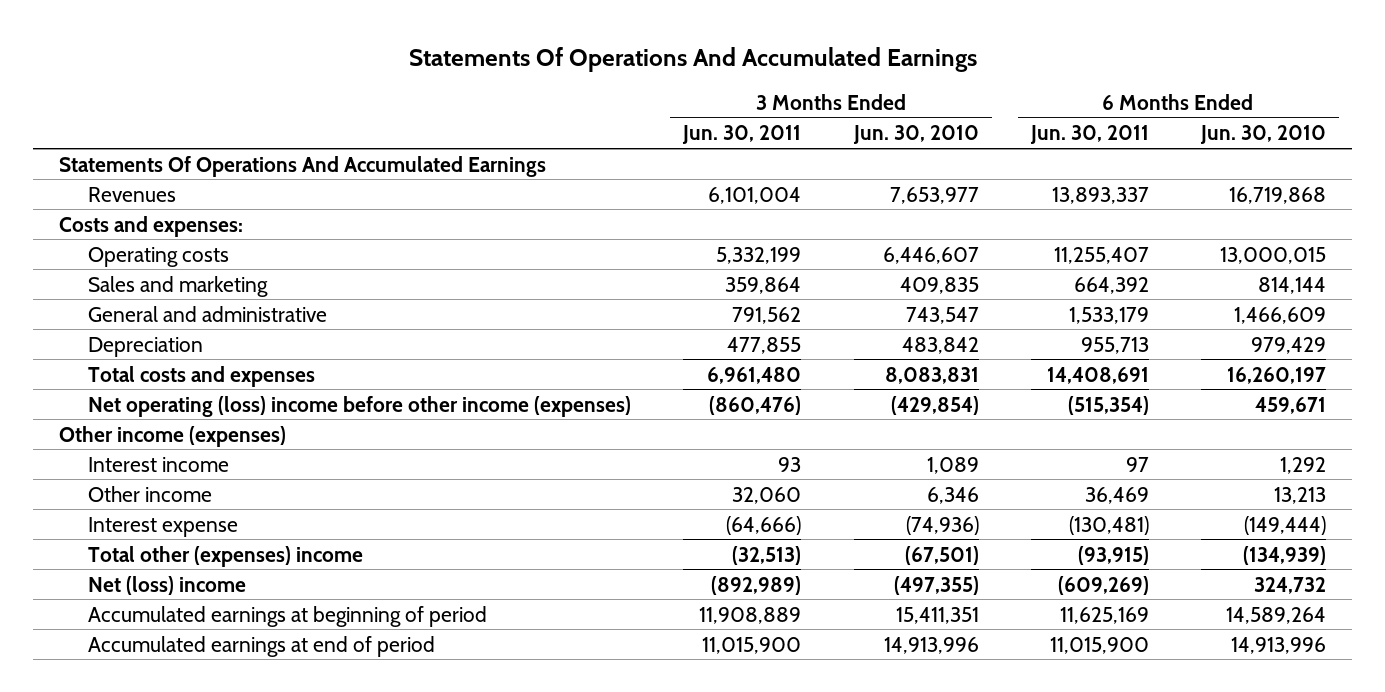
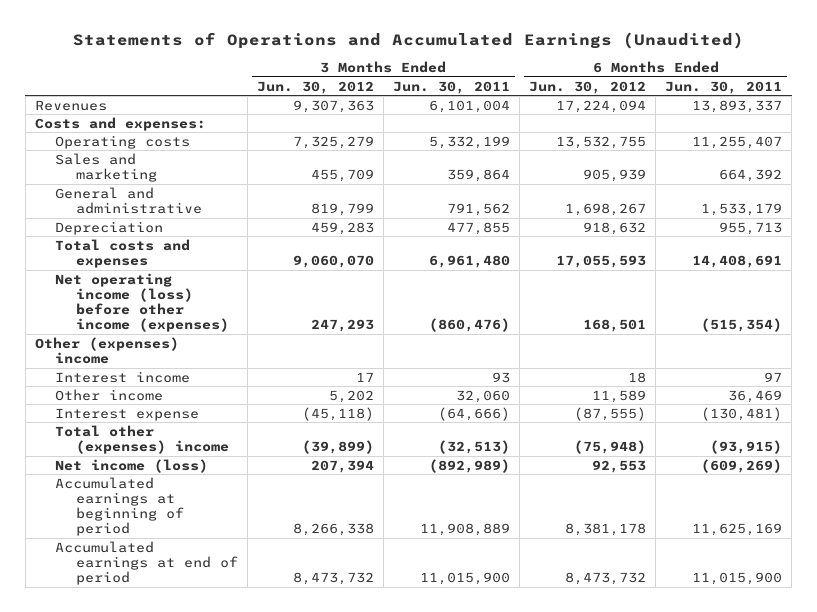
- Statements Of Operations And Accumulated Earnings
+ Statements of Operations and Accumulated Earnings (Unaudited)
- | 3 Months Ended Jun. 30, 2011 | 3 Months Ended Jun. 30, 2010 | 6 Months Ended Jun. 30, 2011 | 6 Months Ended Jun. 30, 2010
+ | 3 Months Ended Jun. 30, 2012 | 3 Months Ended Jun. 30, 2011 | 6 Months Ended Jun. 30, 2012 | 6 Months Ended Jun. 30, 2011
- Statements Of Operations And Accumulated Earnings
- Net operating (loss) income before other income (expenses) | (860,476) | (429,854) | (515,354) | 459,671
- Other income (expenses)
+ Net operating income (loss) before other income (expenses) | 247,293 | (860,476) | 168,501 | (515,354)
+ Other (expenses) income
- Net (loss) income | (892,989) | (497,355) | (609,269) | 324,732
+ Net income (loss) | 207,394 | (892,989) | 92,553 | (609,269)

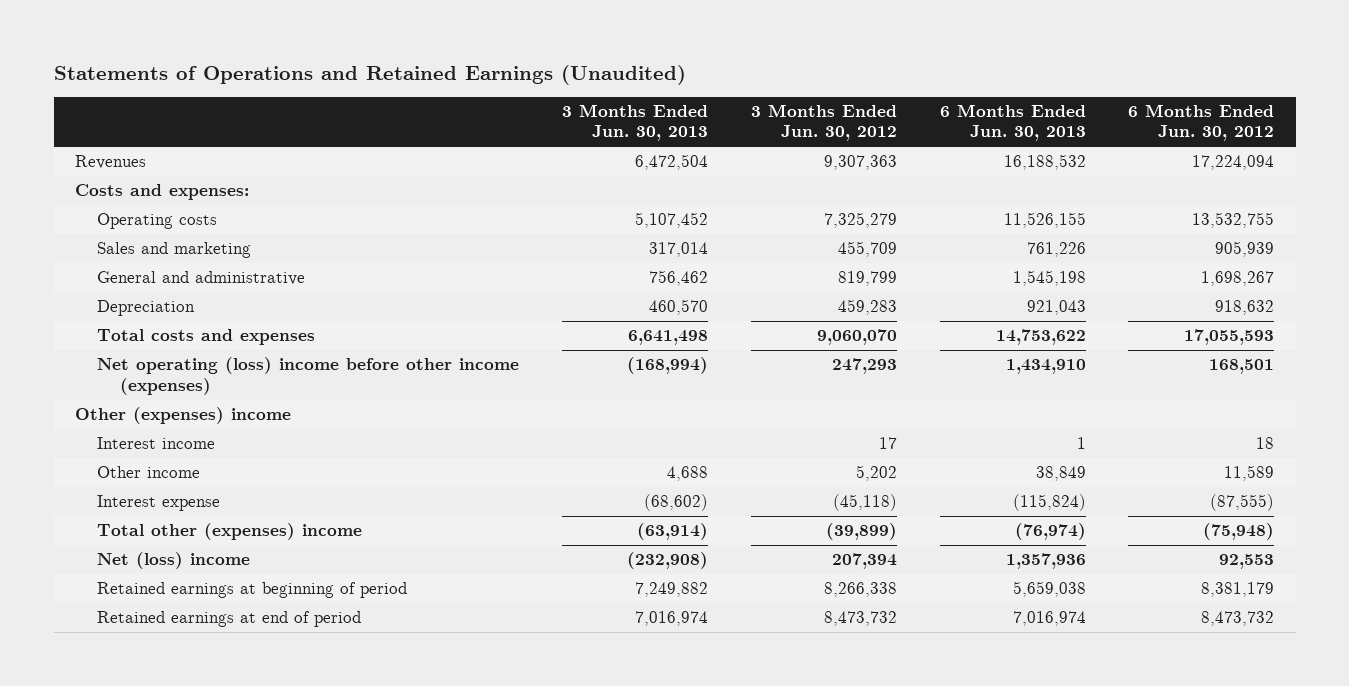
- Statements of Operations and Accumulated Earnings (Unaudited)
+ Statements of Operations and Retained Earnings (Unaudited)
- | 3 Months Ended Jun. 30, 2012 | 3 Months Ended Jun. 30, 2011 | 6 Months Ended Jun. 30, 2012 | 6 Months Ended Jun. 30, 2011
+ | 3 Months Ended Jun. 30, 2013 | 3 Months Ended Jun. 30, 2012 | 6 Months Ended Jun. 30, 2013 | 6 Months Ended Jun. 30, 2012
- Net operating income (loss) before other income (expenses) | 247,293 | (860,476) | 168,501 | (515,354)
+ Net operating (loss) income before other income (expenses) | (168,994) | 247,293 | 1,434,910 | 168,501
- Net income (loss) | 207,394 | (892,989) | 92,553 | (609,269)
- Accumulated earnings at beginning of period | 8,266,338 | 11,908,889 | 8,381,178 | 11,625,169
- Accumulated earnings at end of period | 8,473,732 | 11,015,900 | 8,473,732 | 11,015,900
+ Net (loss) income | (232,908) | 207,394 | 1,357,936 | 92,553
+ Retained earnings at beginning of period | 7,249,882 | 8,266,338 | 5,659,038 | 8,381,179
+ Retained earnings at end of period | 7,016,974 | 8,473,732 | 7,016,974 | 8,473,732

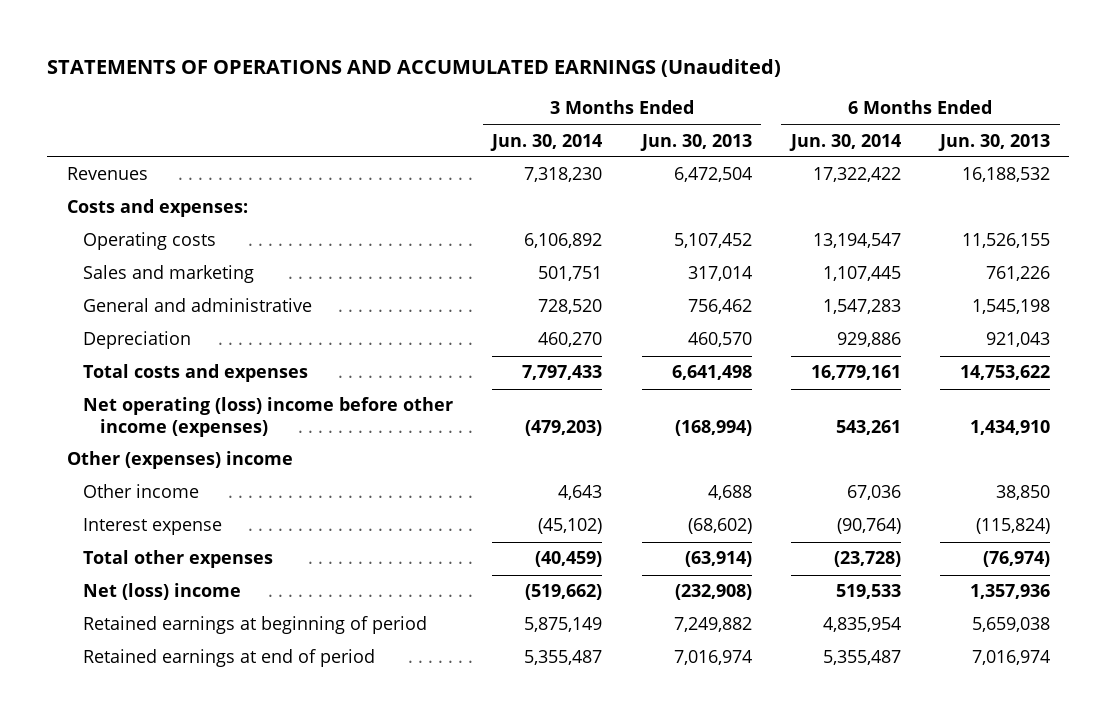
- Statements of Operations and Retained Earnings (Unaudited)
+ STATEMENTS OF OPERATIONS AND ACCUMULATED EARNINGS (Unaudited)
- | 3 Months Ended Jun. 30, 2013 | 3 Months Ended Jun. 30, 2012 | 6 Months Ended Jun. 30, 2013 | 6 Months Ended Jun. 30, 2012
+ | 3 Months Ended Jun. 30, 2014 | 3 Months Ended Jun. 30, 2013 | 6 Months Ended Jun. 30, 2014 | 6 Months Ended Jun. 30, 2013
- Interest income | | 17 | 1 | 18
- Other income | 4,688 | 5,202 | 38,849 | 11,589
+ Other income | 4,643 | 4,688 | 67,036 | 38,850
- Total other (expenses) income | (63,914) | (39,899) | (76,974) | (75,948)
+ Total other expenses | (40,459) | (63,914) | (23,728) | (76,974)

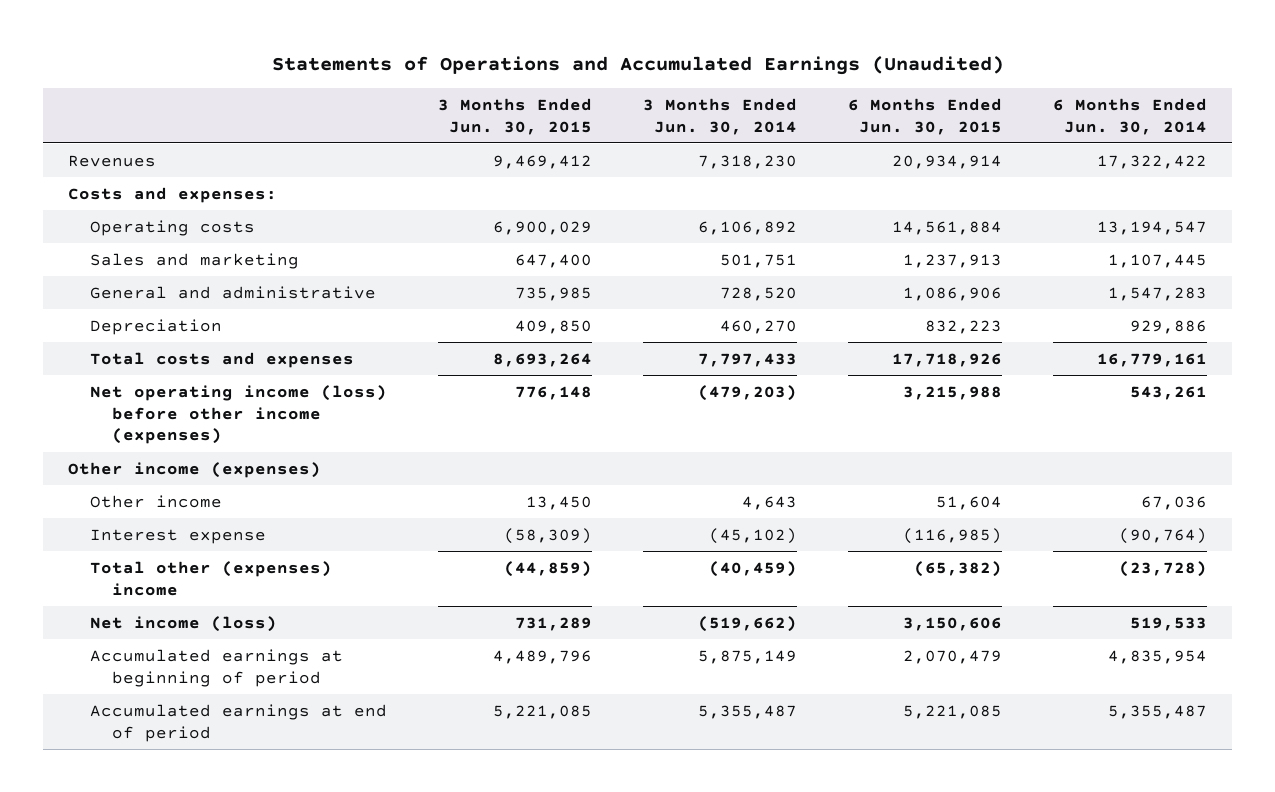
- STATEMENTS OF OPERATIONS AND ACCUMULATED EARNINGS (Unaudited)
+ Statements of Operations and Accumulated Earnings (Unaudited)
- | 3 Months Ended Jun. 30, 2014 | 3 Months Ended Jun. 30, 2013 | 6 Months Ended Jun. 30, 2014 | 6 Months Ended Jun. 30, 2013
+ | 3 Months Ended Jun. 30, 2015 | 3 Months Ended Jun. 30, 2014 | 6 Months Ended Jun. 30, 2015 | 6 Months Ended Jun. 30, 2014
- Net operating (loss) income before other income (expenses) | (479,203) | (168,994) | 543,261 | 1,434,910
- Other (expenses) income
+ Net operating income (loss) before other income (expenses) | 776,148 | (479,203) | 3,215,988 | 543,261
+ Other income (expenses)
- Total other expenses | (40,459) | (63,914) | (23,728) | (76,974)
- Net (loss) income | (519,662) | (232,908) | 519,533 | 1,357,936
- Retained earnings at beginning of period | 5,875,149 | 7,249,882 | 4,835,954 | 5,659,038
- Retained earnings at end of period | 5,355,487 | 7,016,974 | 5,355,487 | 7,016,974
+ Total other (expenses) income | (44,859) | (40,459) | (65,382) | (23,728)
+ Net income (loss) | 731,289 | (519,662) | 3,150,606 | 519,533
+ Accumulated earnings at beginning of period | 4,489,796 | 5,875,149 | 2,070,479 | 4,835,954
+ Accumulated earnings at end of period | 5,221,085 | 5,355,487 | 5,221,085 | 5,355,487

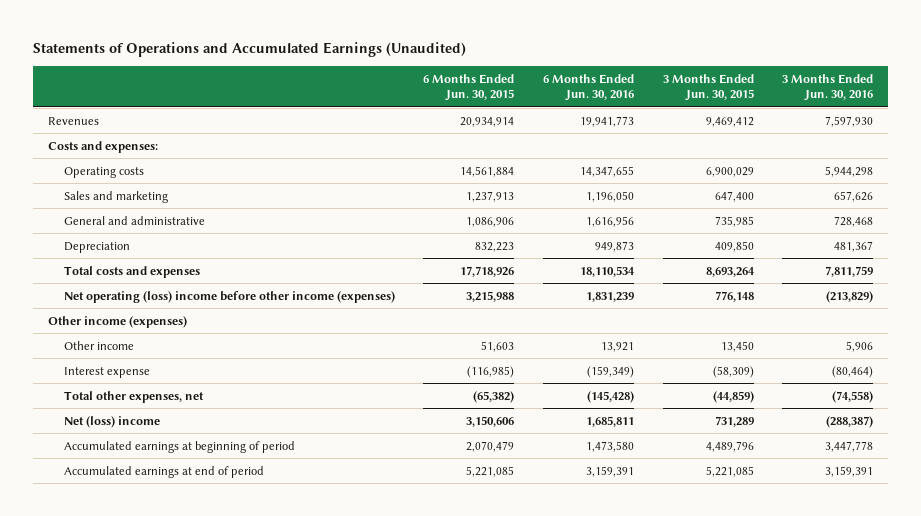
- | 3 Months Ended Jun. 30, 2015 | 3 Months Ended Jun. 30, 2014 | 6 Months Ended Jun. 30, 2015 | 6 Months Ended Jun. 30, 2014
+ | 6 Months Ended Jun. 30, 2015 | 6 Months Ended Jun. 30, 2016 | 3 Months Ended Jun. 30, 2015 | 3 Months Ended Jun. 30, 2016
- Net operating income (loss) before other income (expenses) | 776,148 | (479,203) | 3,215,988 | 543,261
+ Net operating (loss) income before other income (expenses) | 3,215,988 | 1,831,239 | 776,148 | (213,829)
- Other income | 13,450 | 4,643 | 51,604 | 67,036
+ Other income | 51,603 | 13,921 | 13,450 | 5,906
- Total other (expenses) income | (44,859) | (40,459) | (65,382) | (23,728)
- Net income (loss) | 731,289 | (519,662) | 3,150,606 | 519,533
+ Total other expenses, net | (65,382) | (145,428) | (44,859) | (74,558)
+ Net (loss) income | 3,150,606 | 1,685,811 | 731,289 | (288,387)

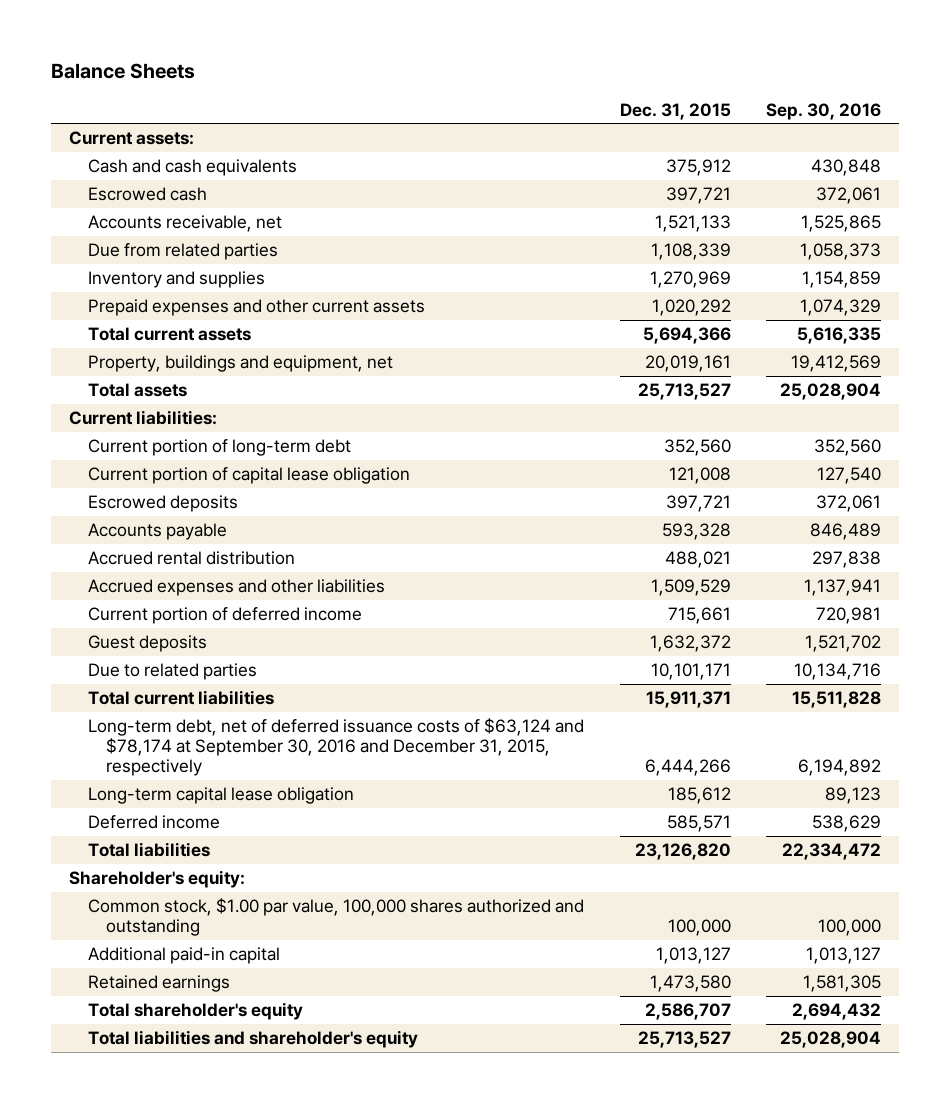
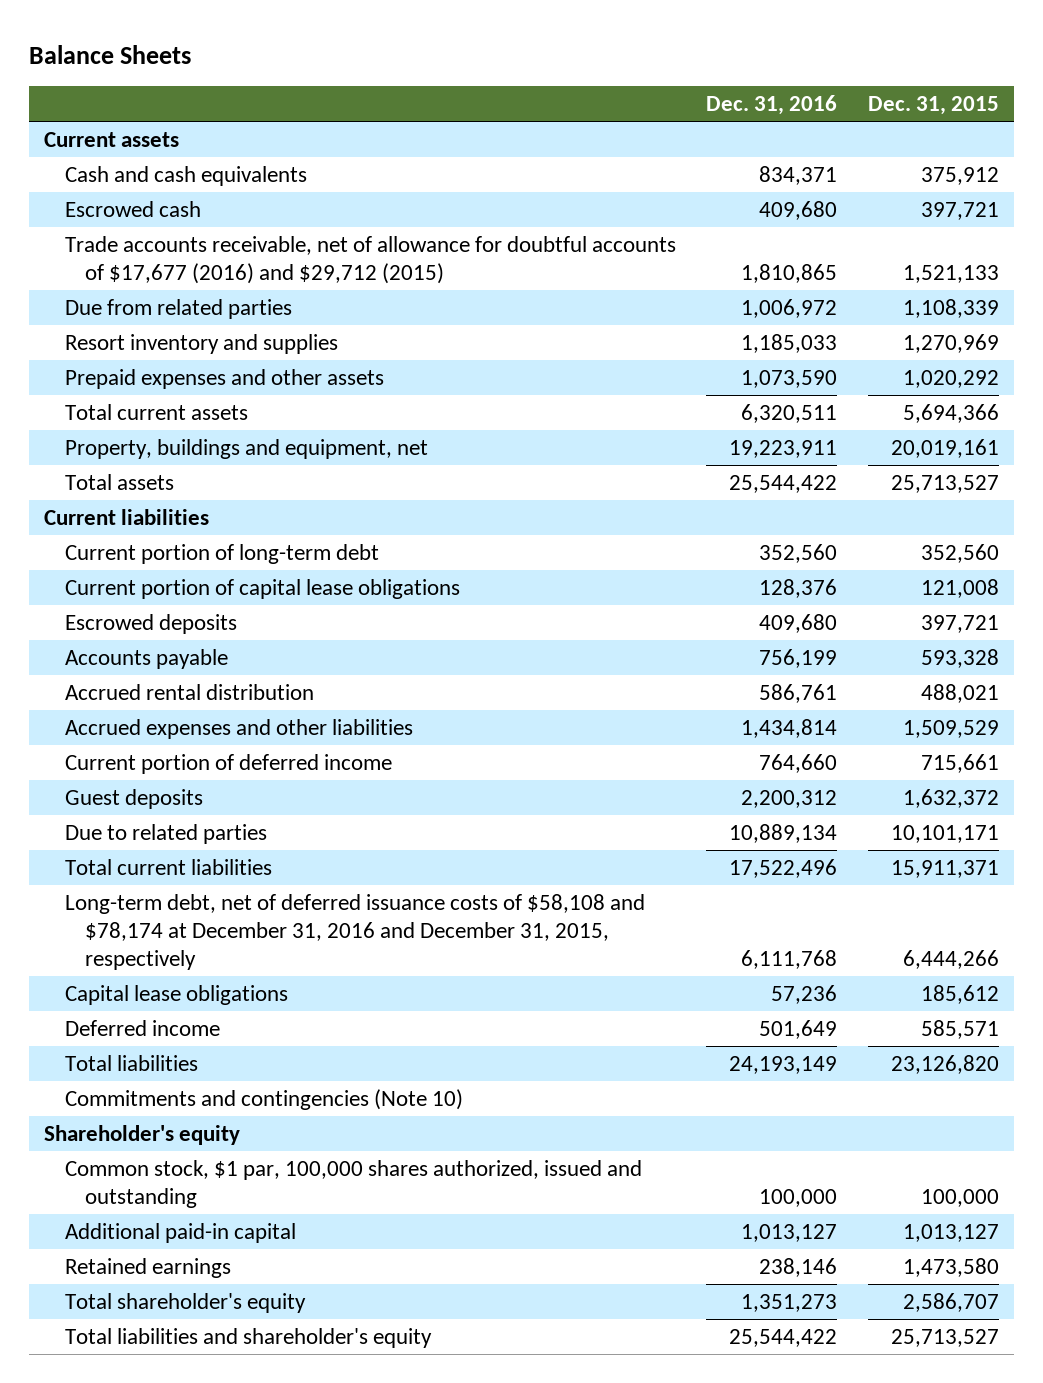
- | Dec. 31, 2015 | Sep. 30, 2016
+ | Dec. 31, 2016 | Dec. 31, 2015
- Current assets:
+ Current assets
- Accounts receivable, net | 1,521,133 | 1,525,865
+ Trade accounts receivable, net of allowance for doubtful accounts of $17,677 (2016) and $29,712 (2015) | 1,810,865 | 1,521,133
- Inventory and supplies | 1,270,969 | 1,154,859
- Prepaid expenses and other current assets | 1,020,292 | 1,074,329
+ Resort inventory and supplies | 1,185,033 | 1,270,969
+ Prepaid expenses and other assets | 1,073,590 | 1,020,292
- Current liabilities:
+ Current liabilities
- Current portion of capital lease obligation | 121,008 | 127,540
+ Current portion of capital lease obligations | 128,376 | 121,008
- Long-term debt, net of deferred issuance costs of $63,124 and $78,174 at September 30, 2016 and December 31, 2015, respectively | 6,444,266 | 6,194,892
- Long-term capital lease obligation | 185,612 | 89,123
+ Long-term debt, net of deferred issuance costs of $58,108 and $78,174 at December 31, 2016 and December 31, 2015, respectively | 6,111,768 | 6,444,266
+ Capital lease obligations | 57,236 | 185,612
- Shareholder's equity:
- Common stock, $1.00 par value, 100,000 shares authorized and outstanding | 100,000 | 100,000
+ Commitments and contingencies (Note 10)
+ Shareholder's equity
+ Common stock, $1 par, 100,000 shares authorized, issued and outstanding | 100,000 | 100,000

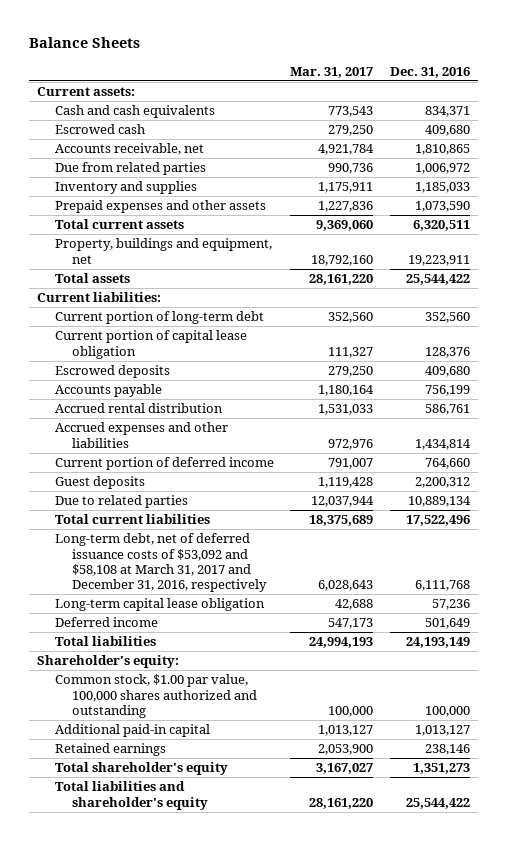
- | Dec. 31, 2016 | Dec. 31, 2015
+ | Mar. 31, 2017 | Dec. 31, 2016
- Current assets
+ Current assets:
- Trade accounts receivable, net of allowance for doubtful accounts of $17,677 (2016) and $29,712 (2015) | 1,810,865 | 1,521,133
+ Accounts receivable, net | 4,921,784 | 1,810,865
- Resort inventory and supplies | 1,185,033 | 1,270,969
+ Inventory and supplies | 1,175,911 | 1,185,033
- Current liabilities
+ Current liabilities:
- Current portion of capital lease obligations | 128,376 | 121,008
+ Current portion of capital lease obligation | 111,327 | 128,376
- Long-term debt, net of deferred issuance costs of $58,108 and $78,174 at December 31, 2016 and December 31, 2015, respectively | 6,111,768 | 6,444,266
- Capital lease obligations | 57,236 | 185,612
+ Long-term debt, net of deferred issuance costs of $53,092 and $58,108 at March 31, 2017 and December 31, 2016, respectively | 6,028,643 | 6,111,768
+ Long-term capital lease obligation | 42,688 | 57,236
- Commitments and contingencies (Note 10)
- Shareholder's equity
- Common stock, $1 par, 100,000 shares authorized, issued and outstanding | 100,000 | 100,000
+ Shareholder's equity:
+ Common stock, $1.00 par value, 100,000 shares authorized and outstanding | 100,000 | 100,000

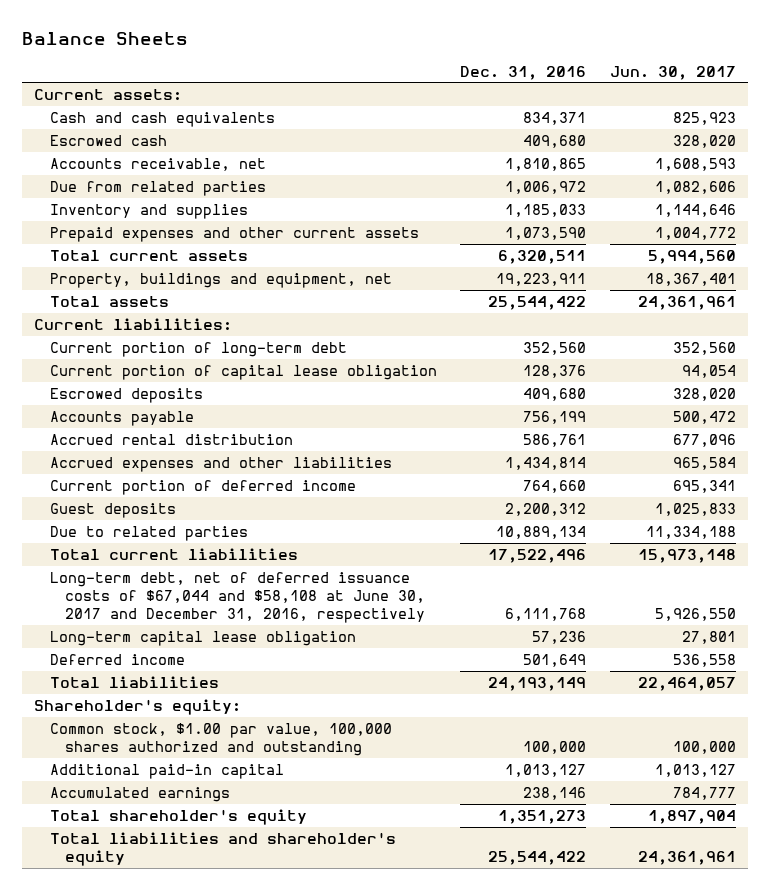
- | Mar. 31, 2017 | Dec. 31, 2016
+ | Dec. 31, 2016 | Jun. 30, 2017
- Prepaid expenses and other assets | 1,227,836 | 1,073,590
+ Prepaid expenses and other current assets | 1,073,590 | 1,004,772
- Long-term debt, net of deferred issuance costs of $53,092 and $58,108 at March 31, 2017 and December 31, 2016, respectively | 6,028,643 | 6,111,768
+ Long-term debt, net of deferred issuance costs of $67,044 and $58,108 at June 30, 2017 and December 31, 2016, respectively | 6,111,768 | 5,926,550
- Retained earnings | 2,053,900 | 238,146
+ Accumulated earnings | 238,146 | 784,777

